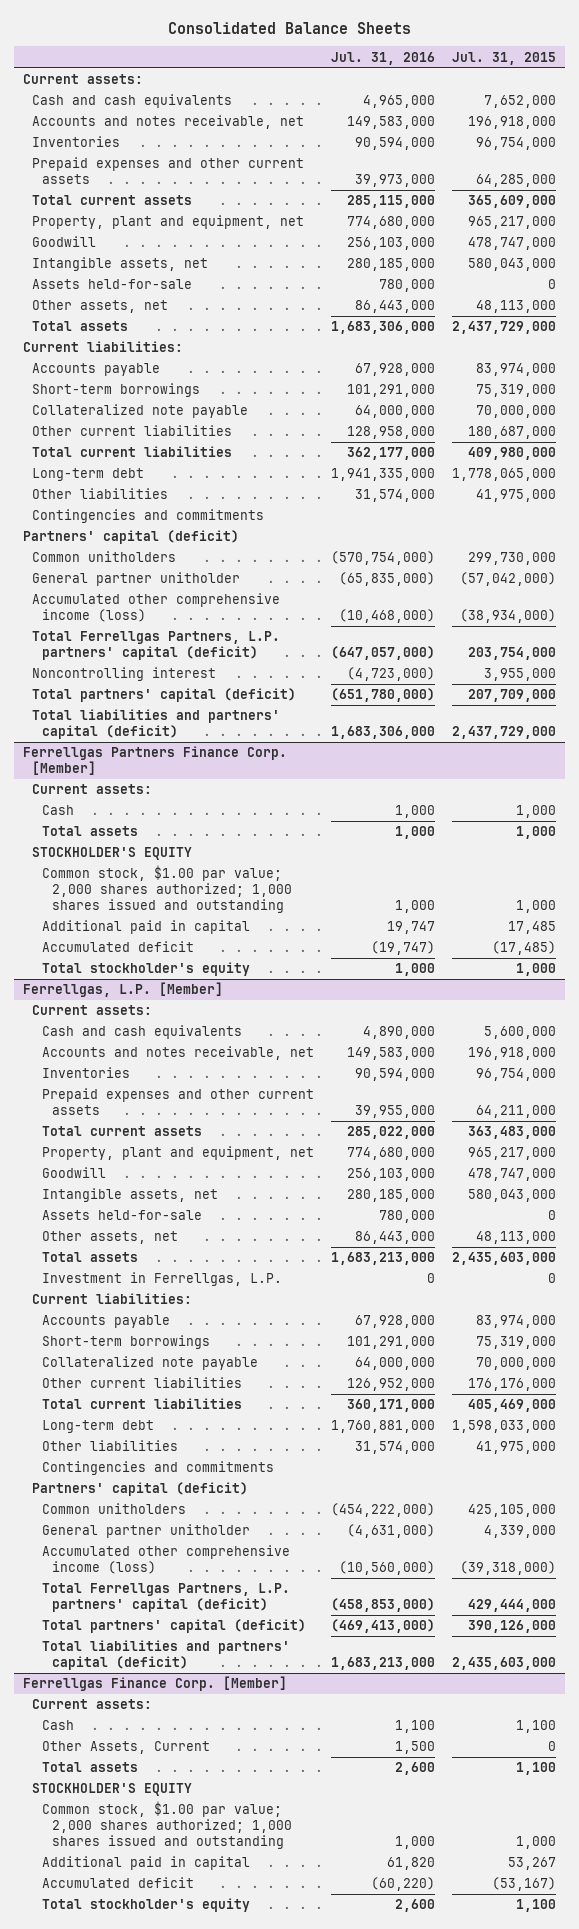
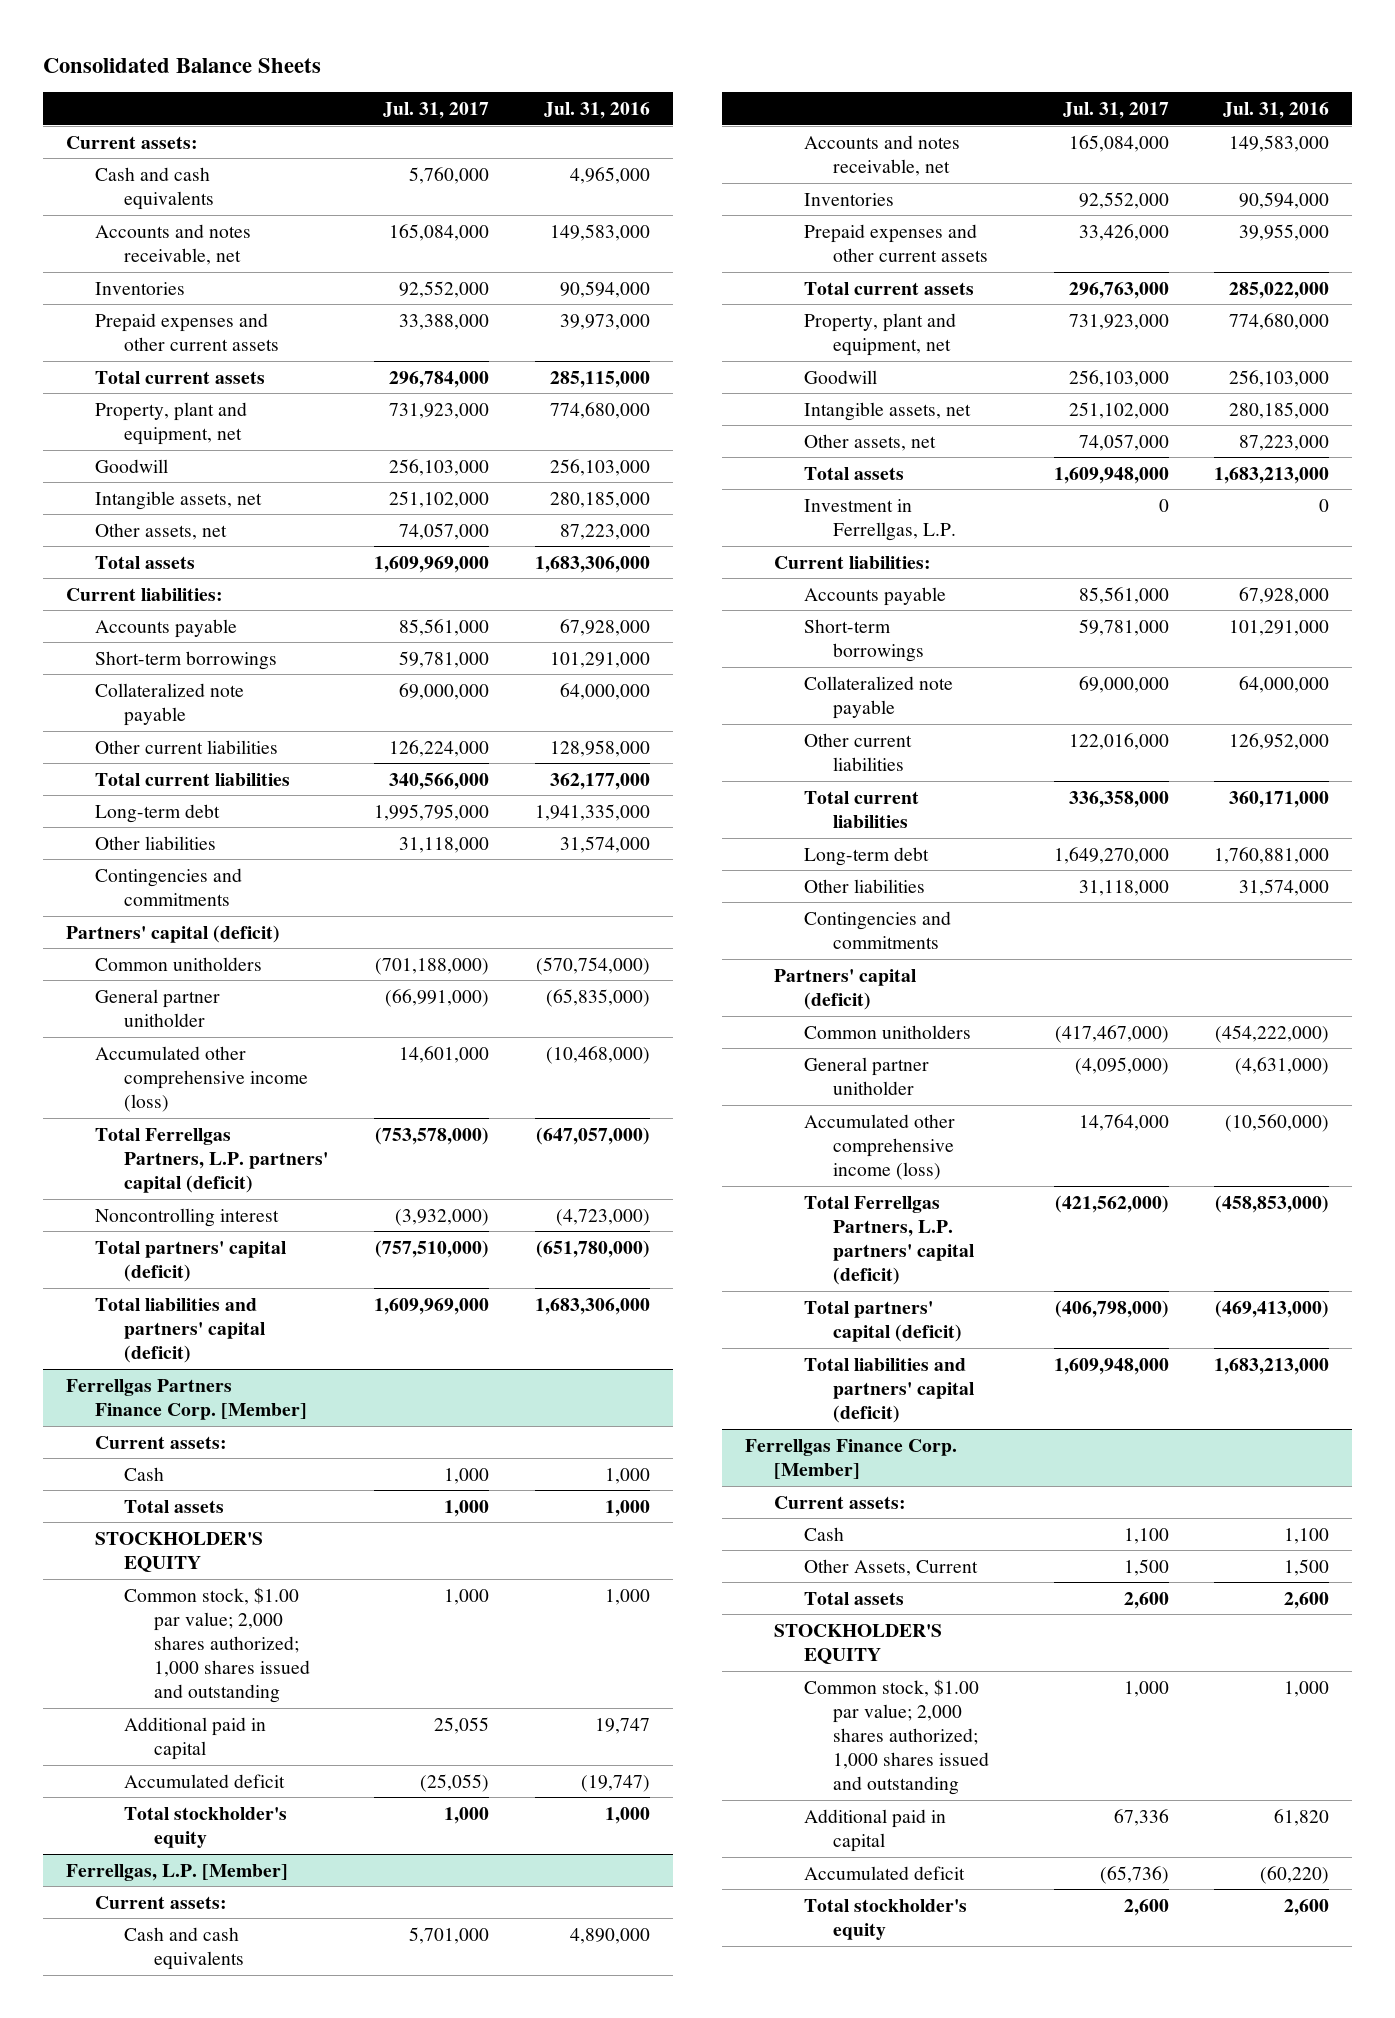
- | Jul. 31, 2016 | Jul. 31, 2015
+ | Jul. 31, 2017 | Jul. 31, 2016
- Assets held-for-sale | 780,000 | 0
- Other assets, net | 86,443,000 | 48,113,000
+ Other assets, net | 74,057,000 | 87,223,000
@ Ferrellgas, L.P. [Member]
- Assets held-for-sale | 780,000 | 0
- Other assets, net | 86,443,000 | 48,113,000
+ Other assets, net | 74,057,000 | 87,223,000

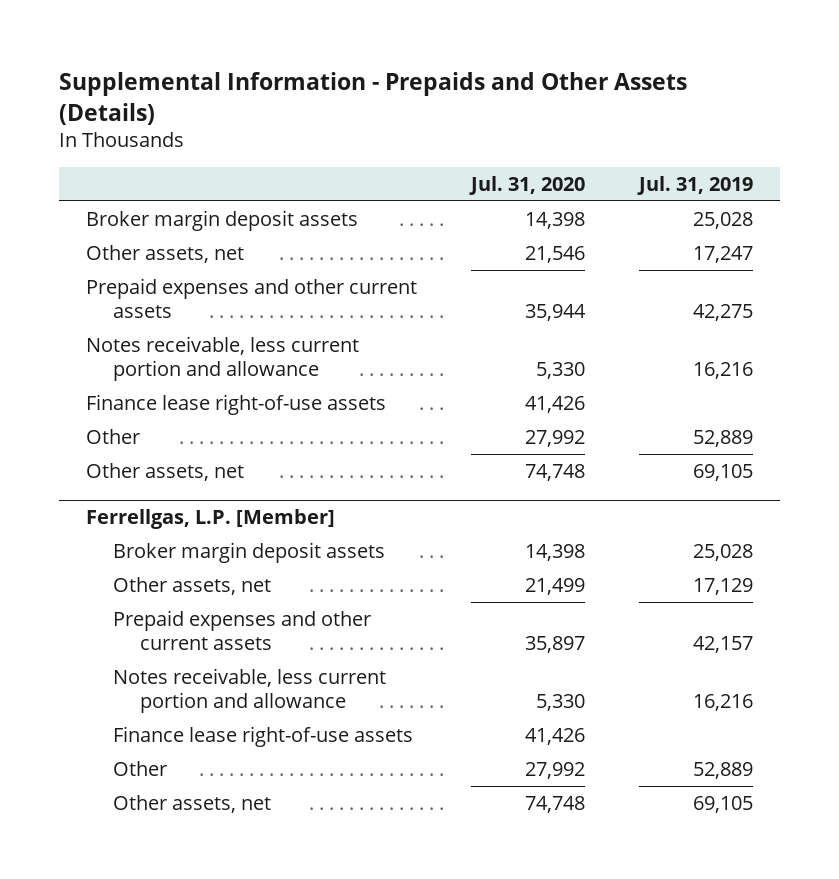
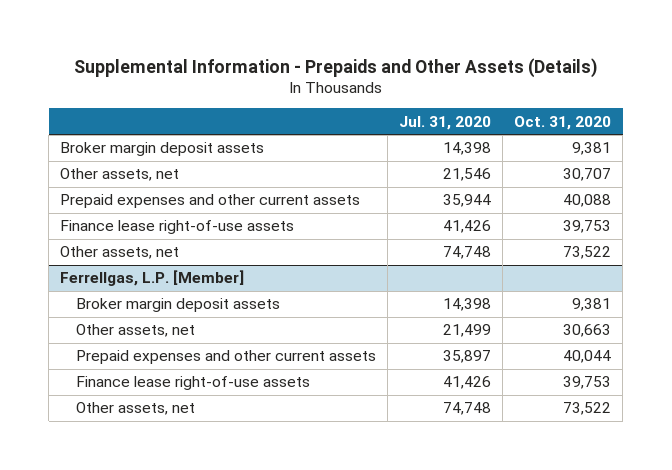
- | Jul. 31, 2020 | Jul. 31, 2019
+ | Jul. 31, 2020 | Oct. 31, 2020
- Notes receivable, less current portion and allowance | 5,330 | 16,216
- Other | 27,992 | 52,889
@ Ferrellgas, L.P. [Member]
- Notes receivable, less current portion and allowance | 5,330 | 16,216
- Other | 27,992 | 52,889

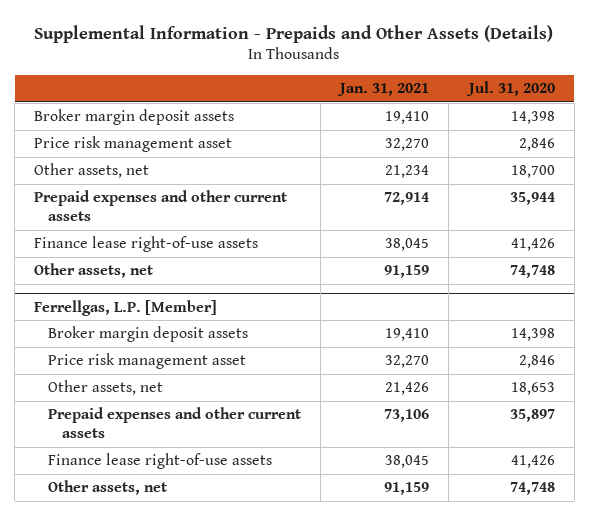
- | Jul. 31, 2020 | Oct. 31, 2020
+ | Jan. 31, 2021 | Jul. 31, 2020
- Other assets, net | 21,546 | 30,707
+ Price risk management asset | 32,270 | 2,846
+ Other assets, net | 21,234 | 18,700
@ Ferrellgas, L.P. [Member]
- Other assets, net | 21,499 | 30,663
+ Price risk management asset | 32,270 | 2,846
+ Other assets, net | 21,426 | 18,653

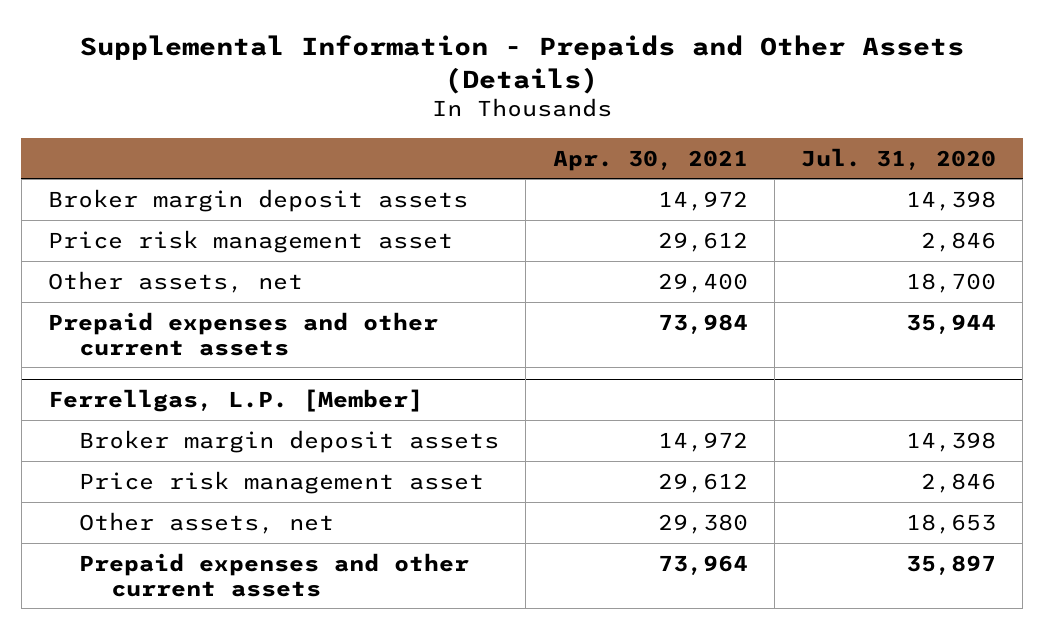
- | Jan. 31, 2021 | Jul. 31, 2020
+ | Apr. 30, 2021 | Jul. 31, 2020
- Finance lease right-of-use assets | 38,045 | 41,426
- Other assets, net | 91,159 | 74,748
@ Ferrellgas, L.P. [Member]
- Finance lease right-of-use assets | 38,045 | 41,426
- Other assets, net | 91,159 | 74,748

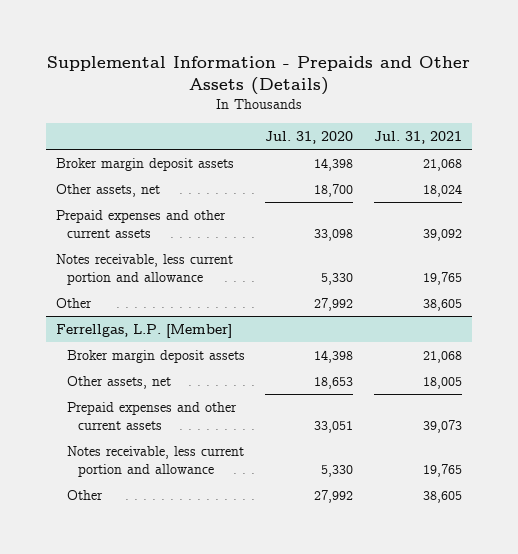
- | Apr. 30, 2021 | Jul. 31, 2020
+ | Jul. 31, 2020 | Jul. 31, 2021
- Price risk management asset | 29,612 | 2,846
- Prepaid expenses and other current assets | 73,984 | 35,944
+ Prepaid expenses and other current assets | 33,098 | 39,092
+ Notes receivable, less current portion and allowance | 5,330 | 19,765
+ Other | 27,992 | 38,605
@ Ferrellgas, L.P. [Member]
- Price risk management asset | 29,612 | 2,846
- Prepaid expenses and other current assets | 73,964 | 35,897
+ Prepaid expenses and other current assets | 33,051 | 39,073
+ Notes receivable, less current portion and allowance | 5,330 | 19,765
+ Other | 27,992 | 38,605

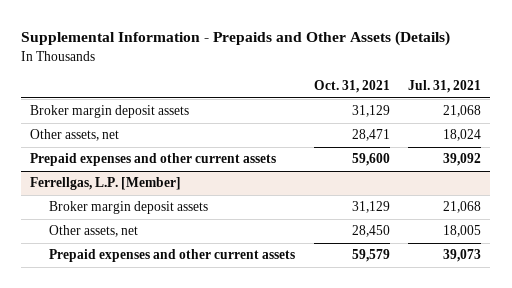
- | Jul. 31, 2020 | Jul. 31, 2021
+ | Oct. 31, 2021 | Jul. 31, 2021
- Notes receivable, less current portion and allowance | 5,330 | 19,765
- Other | 27,992 | 38,605
@ Ferrellgas, L.P. [Member]
- Notes receivable, less current portion and allowance | 5,330 | 19,765
- Other | 27,992 | 38,605

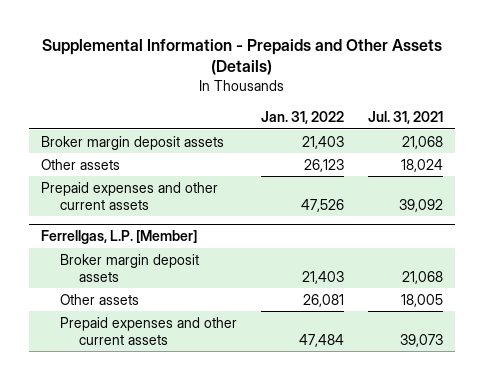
- | Oct. 31, 2021 | Jul. 31, 2021
+ | Jan. 31, 2022 | Jul. 31, 2021
- Other assets, net | 28,471 | 18,024
+ Other assets | 26,123 | 18,024
@ Ferrellgas, L.P. [Member]
- Other assets, net | 28,450 | 18,005
+ Other assets | 26,081 | 18,005

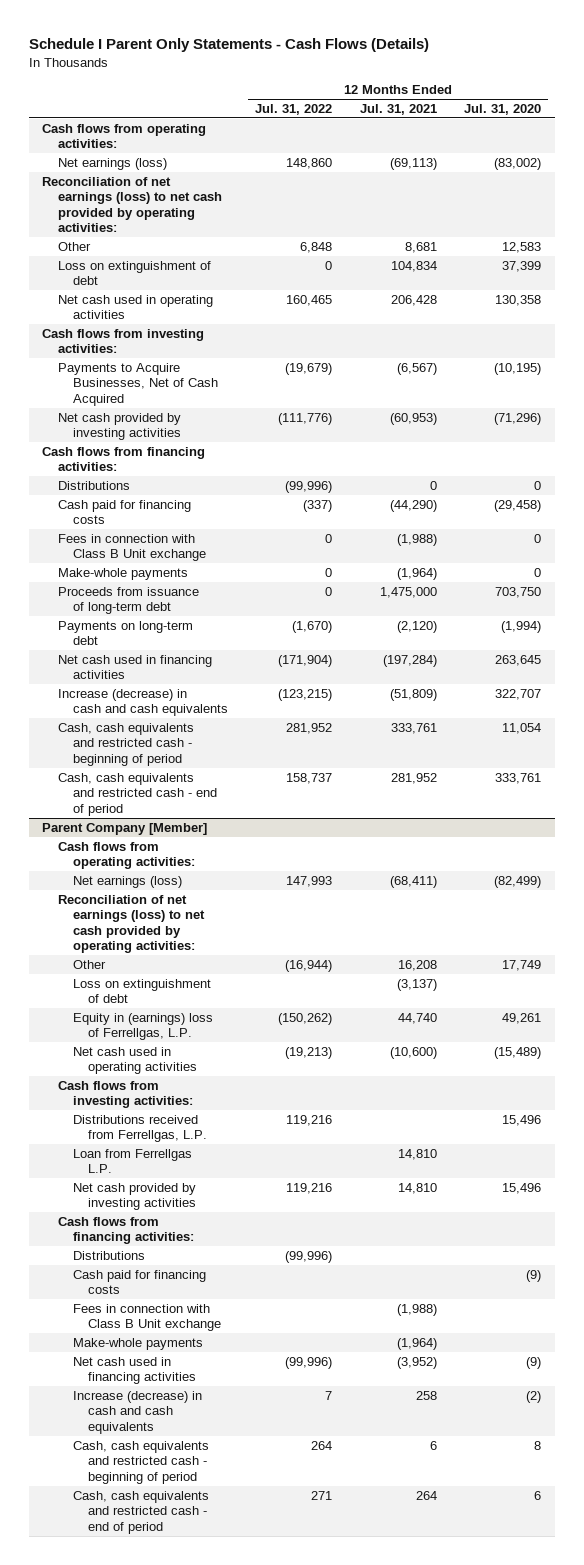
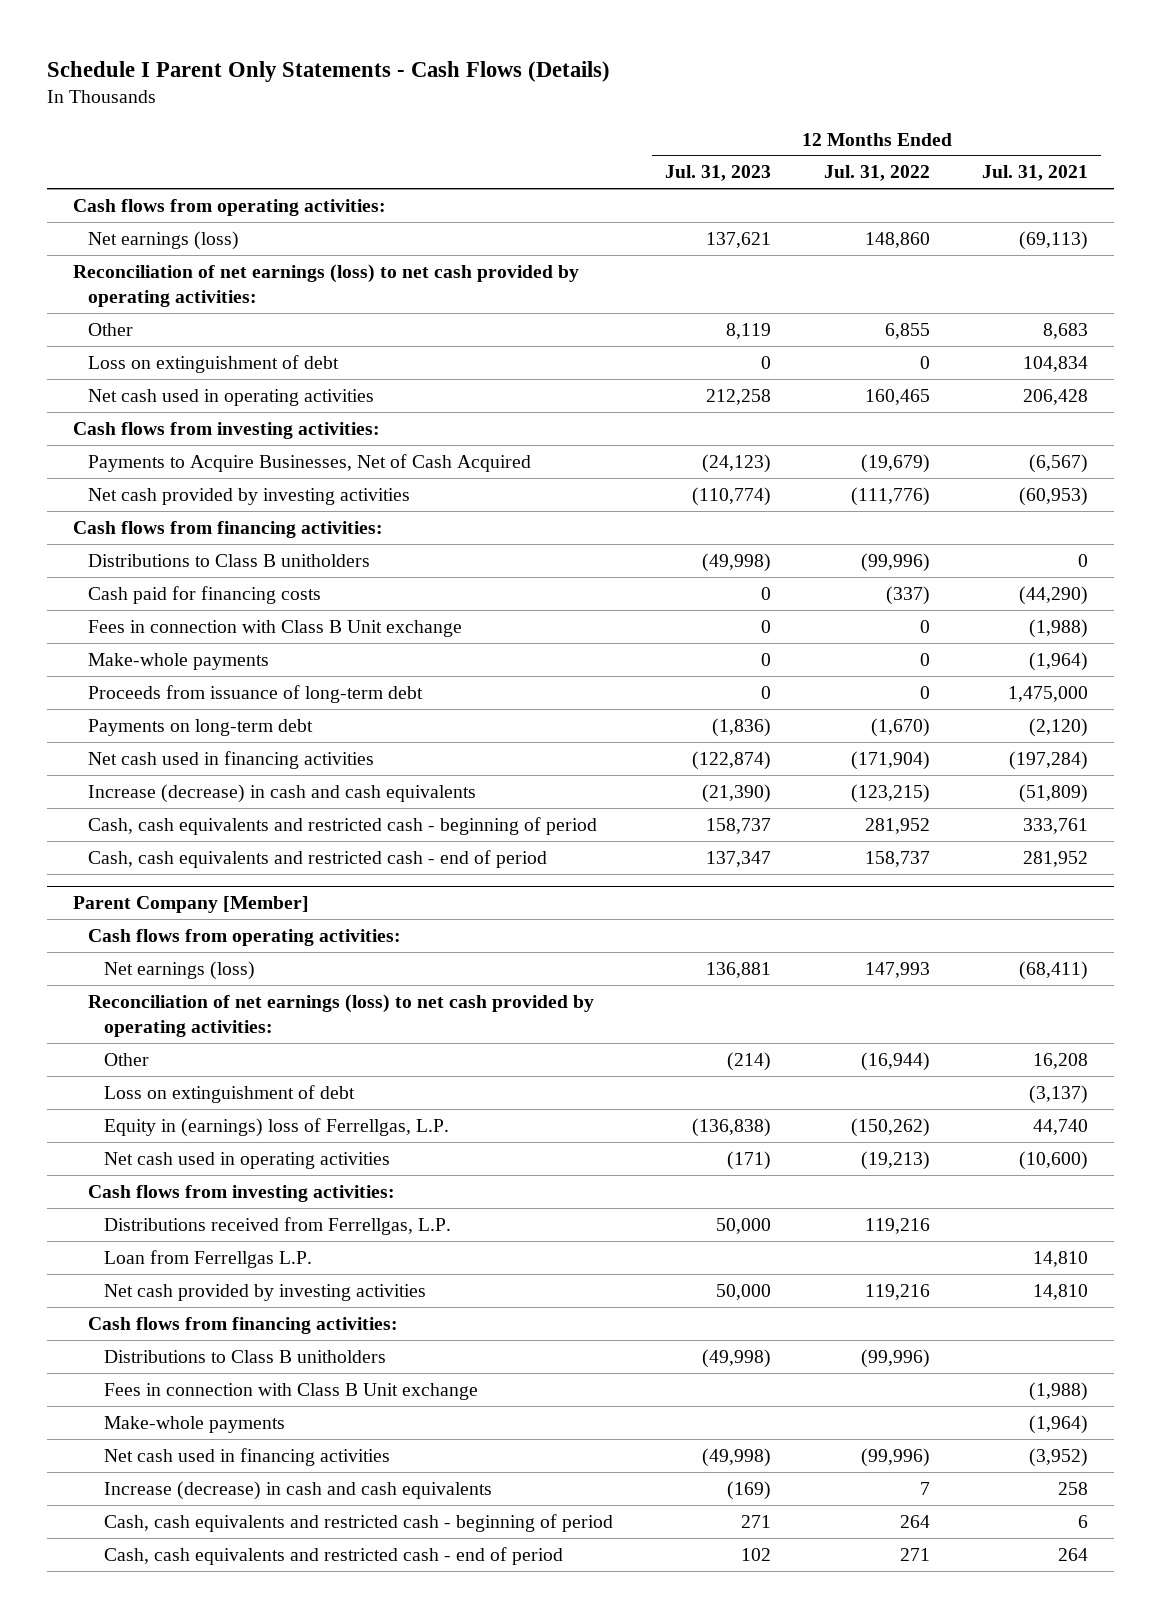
- | 12 Months Ended Jul. 31, 2022 | 12 Months Ended Jul. 31, 2021 | 12 Months Ended Jul. 31, 2020
+ | 12 Months Ended Jul. 31, 2023 | 12 Months Ended Jul. 31, 2022 | 12 Months Ended Jul. 31, 2021
- Other | 6,848 | 8,681 | 12,583
+ Other | 8,119 | 6,855 | 8,683
- Distributions | (99,996) | 0 | 0
+ Distributions to Class B unitholders | (49,998) | (99,996) | 0
@ Parent Company [Member]
- Distributions | (99,996) | |
- Cash paid for financing costs | | | (9)
+ Distributions to Class B unitholders | (49,998) | (99,996) |

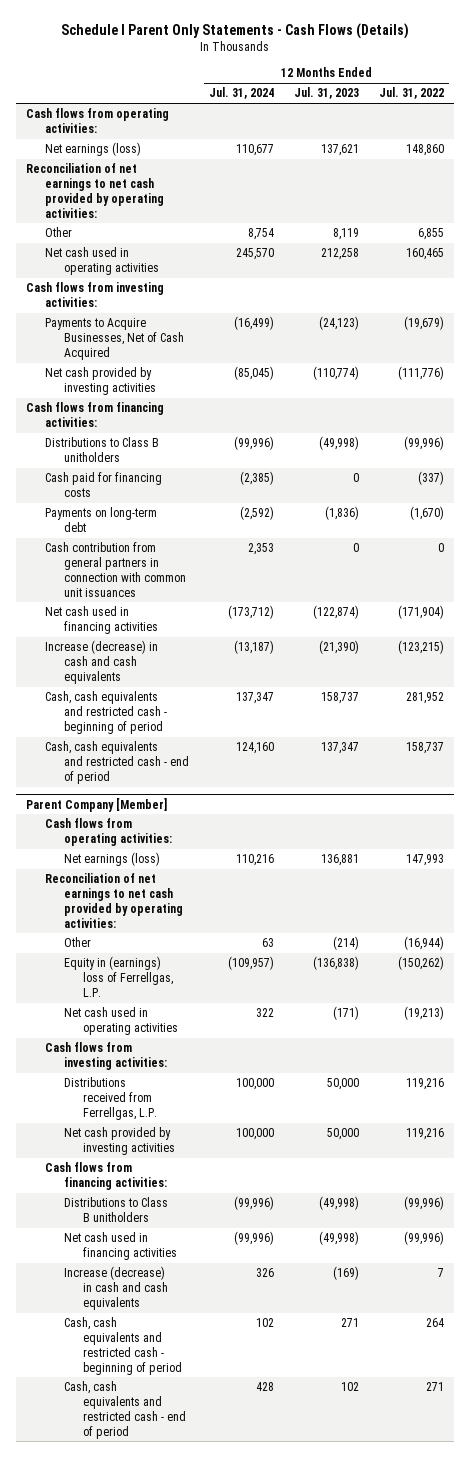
- | 12 Months Ended Jul. 31, 2023 | 12 Months Ended Jul. 31, 2022 | 12 Months Ended Jul. 31, 2021
+ | 12 Months Ended Jul. 31, 2024 | 12 Months Ended Jul. 31, 2023 | 12 Months Ended Jul. 31, 2022
- Reconciliation of net earnings (loss) to net cash provided by operating activities:
+ Reconciliation of net earnings to net cash provided by operating activities:
- Loss on extinguishment of debt | 0 | 0 | 104,834
- Fees in connection with Class B Unit exchange | 0 | 0 | (1,988)
- Make-whole payments | 0 | 0 | (1,964)
- Proceeds from issuance of long-term debt | 0 | 0 | 1,475,000
+ Cash contribution from general partners in connection with common unit issuances | 2,353 | 0 | 0
@ Parent Company [Member]
- Reconciliation of net earnings (loss) to net cash provided by operating activities:
+ Reconciliation of net earnings to net cash provided by operating activities:
- Loss on extinguishment of debt | | | (3,137)
- Loan from Ferrellgas L.P. | | | 14,810
- Fees in connection with Class B Unit exchange | | | (1,988)
- Make-whole payments | | | (1,964)

